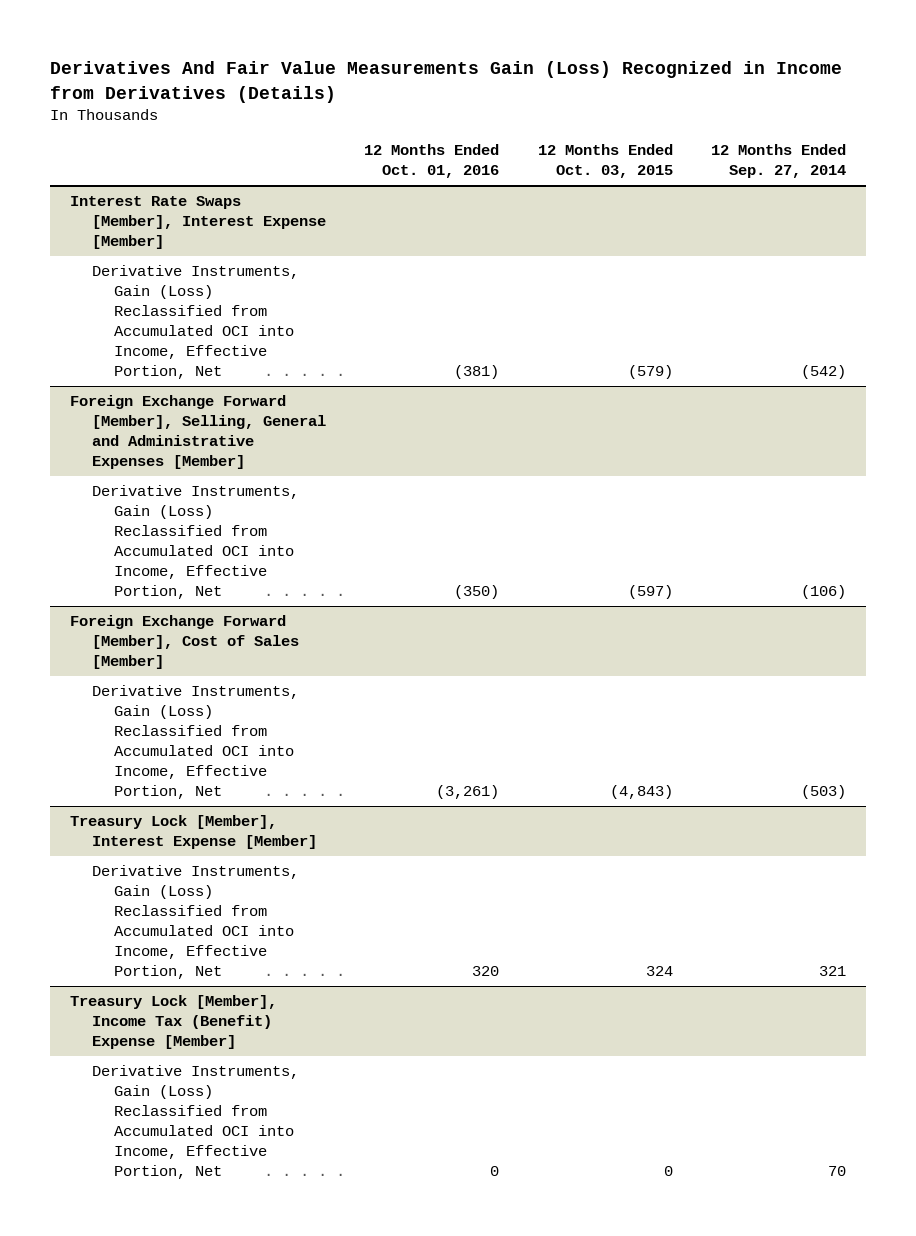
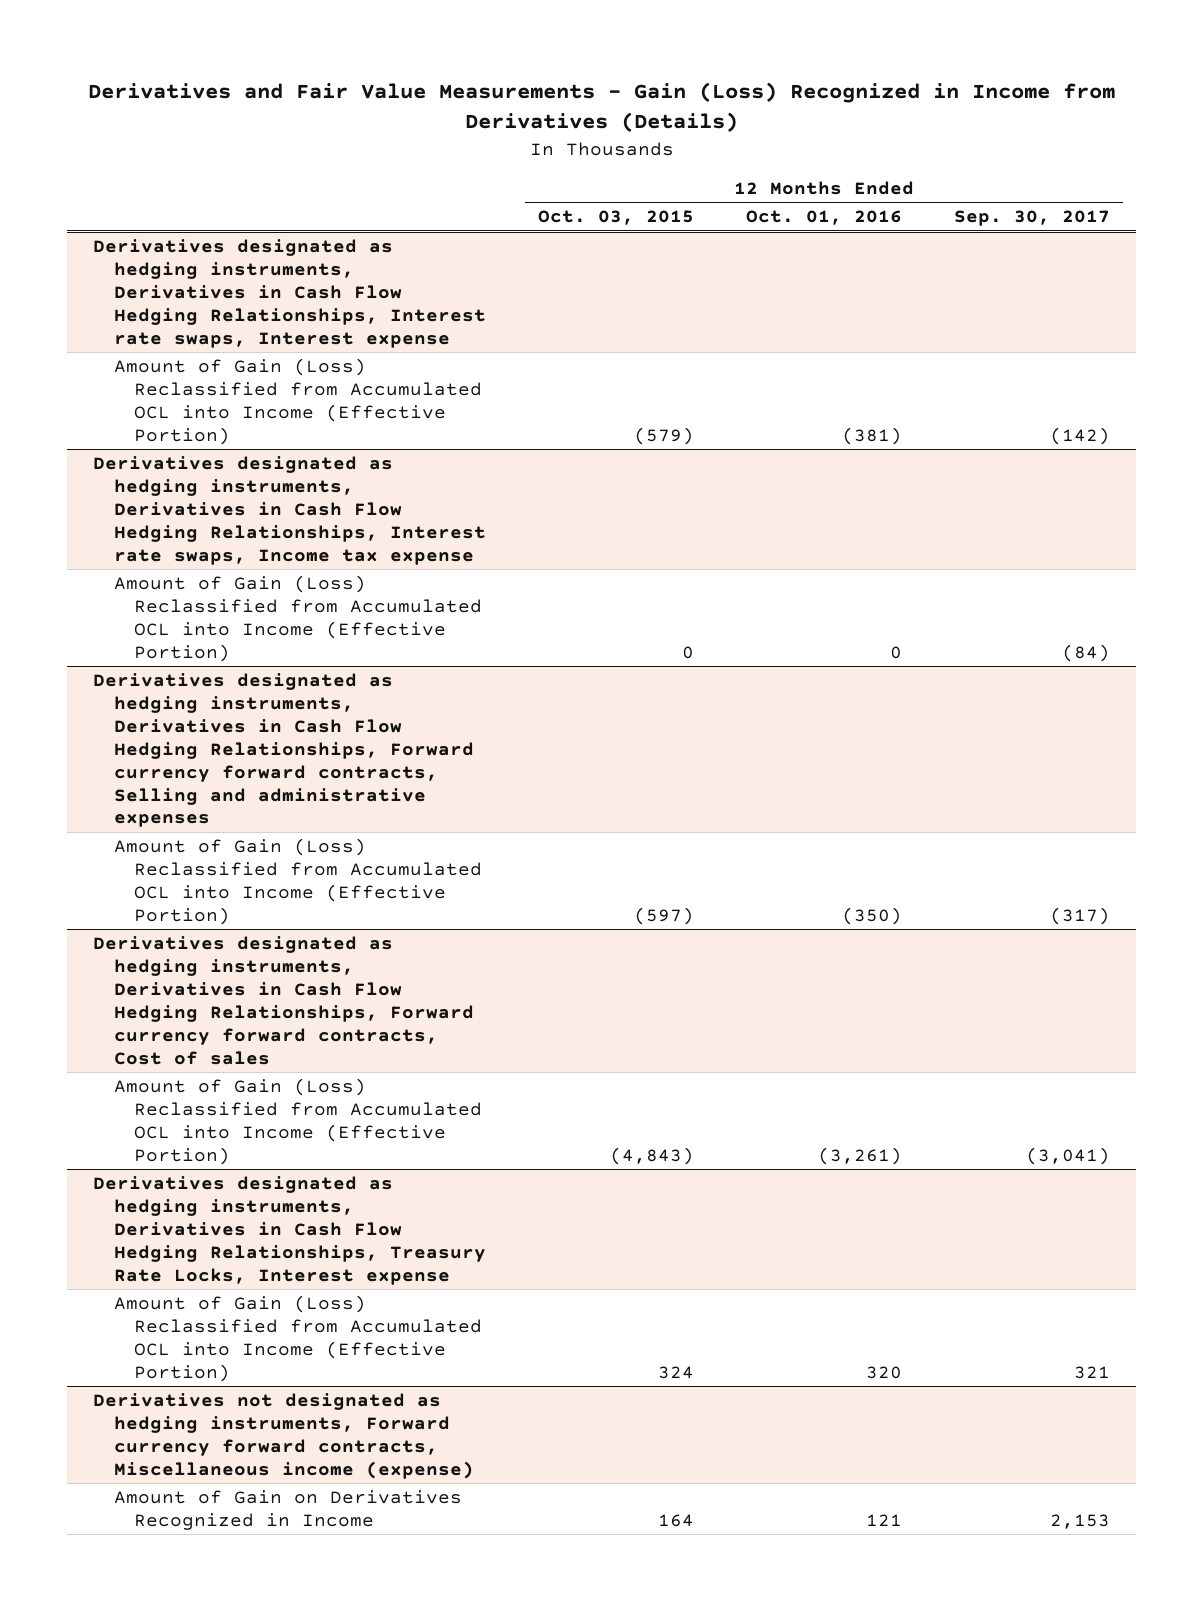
- Derivatives And Fair Value Measurements Gain (Loss) Recognized in Income from Derivatives (Details)
+ Derivatives and Fair Value Measurements - Gain (Loss) Recognized in Income from Derivatives (Details)
- | 12 Months Ended Oct. 01, 2016 | 12 Months Ended Oct. 03, 2015 | 12 Months Ended Sep. 27, 2014
+ | 12 Months Ended Oct. 03, 2015 | 12 Months Ended Oct. 01, 2016 | 12 Months Ended Sep. 30, 2017
- Interest Rate Swaps [Member], Interest Expense [Member]
- Derivative Instruments, Gain (Loss) Reclassified from Accumulated OCI into Income, Effective Portion, Net | (381) | (579) | (542)
- Foreign Exchange Forward [Member], Selling, General and Administrative Expenses [Member]
- Derivative Instruments, Gain (Loss) Reclassified from Accumulated OCI into Income, Effective Portion, Net | (350) | (597) | (106)
- Foreign Exchange Forward [Member], Cost of Sales [Member]
- Derivative Instruments, Gain (Loss) Reclassified from Accumulated OCI into Income, Effective Portion, Net | (3,261) | (4,843) | (503)
- Treasury Lock [Member], Interest Expense [Member]
- Derivative Instruments, Gain (Loss) Reclassified from Accumulated OCI into Income, Effective Portion, Net | 320 | 324 | 321
- Treasury Lock [Member], Income Tax (Benefit) Expense [Member]
- Derivative Instruments, Gain (Loss) Reclassified from Accumulated OCI into Income, Effective Portion, Net | 0 | 0 | 70
+ Derivatives designated as hedging instruments, Derivatives in Cash Flow Hedging Relationships, Interest rate swaps, Interest expense
+ Amount of Gain (Loss) Reclassified from Accumulated OCL into Income (Effective Portion) | (579) | (381) | (142)
+ Derivatives designated as hedging instruments, Derivatives in Cash Flow Hedging Relationships, Interest rate swaps, Income tax expense
+ Amount of Gain (Loss) Reclassified from Accumulated OCL into Income (Effective Portion) | 0 | 0 | (84)
+ Derivatives designated as hedging instruments, Derivatives in Cash Flow Hedging Relationships, Forward currency forward contracts, Selling and administrative expenses
+ Amount of Gain (Loss) Reclassified from Accumulated OCL into Income (Effective Portion) | (597) | (350) | (317)
+ Derivatives designated as hedging instruments, Derivatives in Cash Flow Hedging Relationships, Forward currency forward contracts, Cost of sales
+ Amount of Gain (Loss) Reclassified from Accumulated OCL into Income (Effective Portion) | (4,843) | (3,261) | (3,041)
+ Derivatives designated as hedging instruments, Derivatives in Cash Flow Hedging Relationships, Treasury Rate Locks, Interest expense
+ Amount of Gain (Loss) Reclassified from Accumulated OCL into Income (Effective Portion) | 324 | 320 | 321
+ Derivatives not designated as hedging instruments, Forward currency forward contracts, Miscellaneous income (expense)
+ Amount of Gain on Derivatives Recognized in Income | 164 | 121 | 2,153

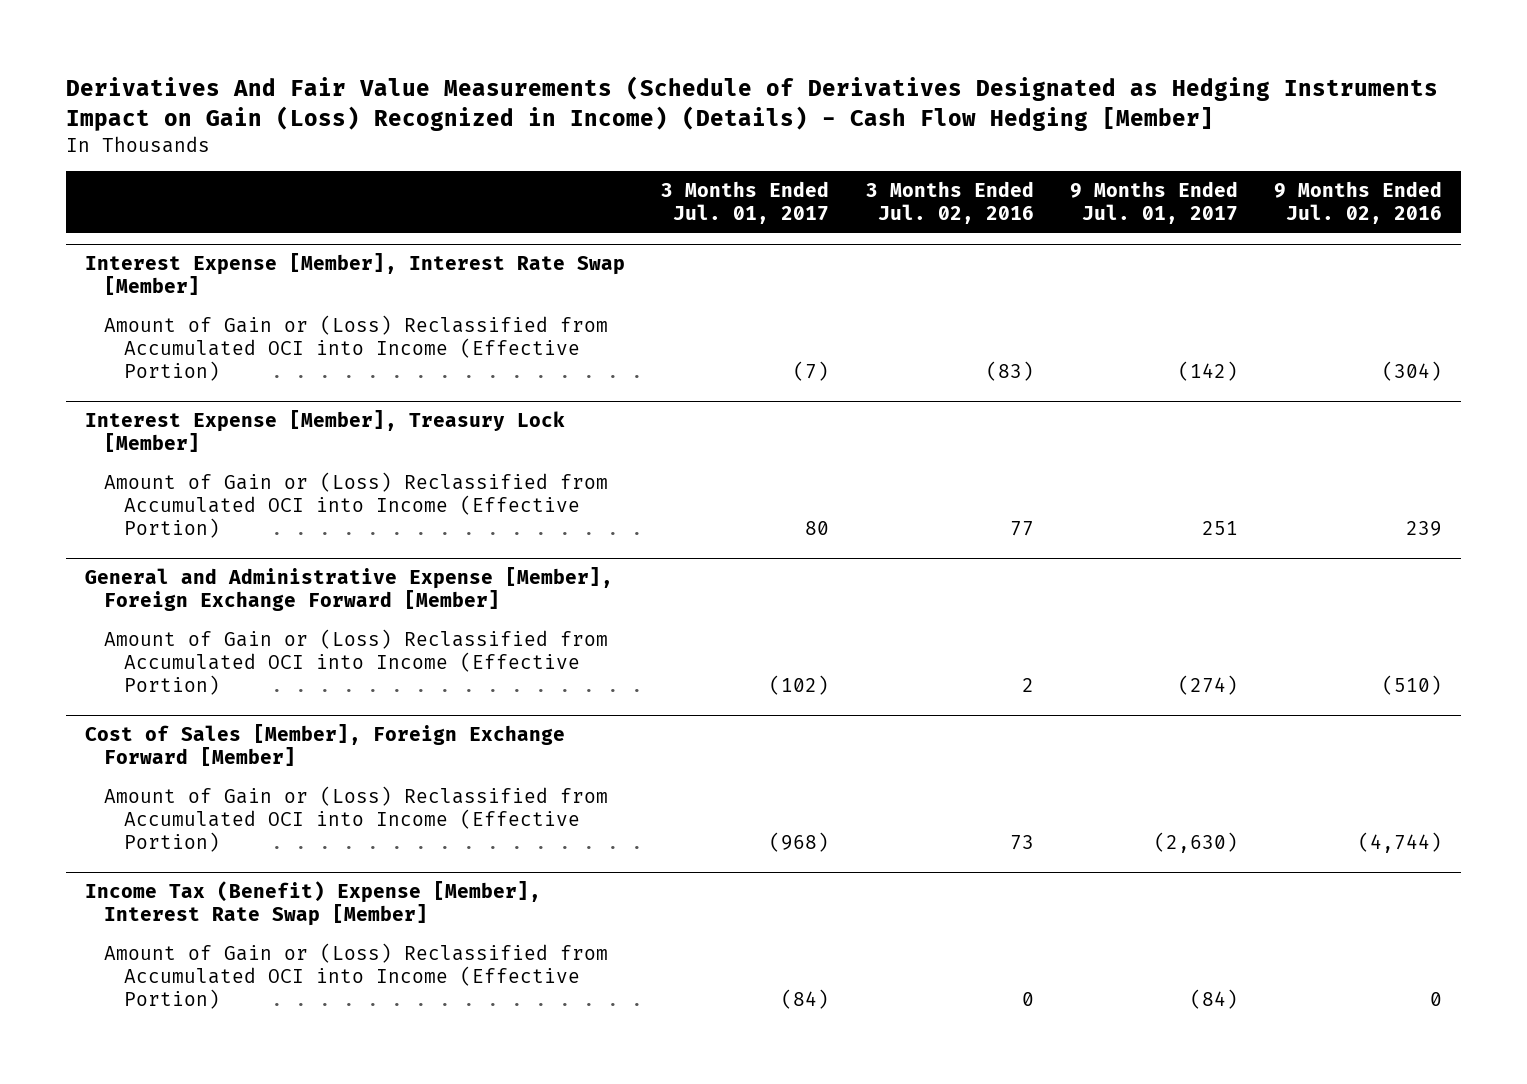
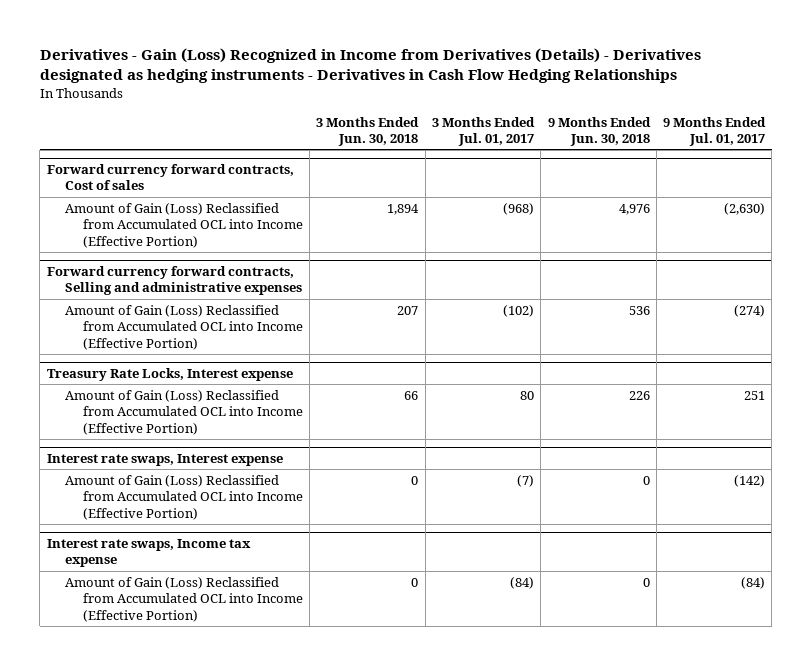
- Derivatives And Fair Value Measurements (Schedule of Derivatives Designated as Hedging Instruments Impact on Gain (Loss) Recognized in Income) (Details) - Cash Flow Hedging [Member]
+ Derivatives - Gain (Loss) Recognized in Income from Derivatives (Details) - Derivatives designated as hedging instruments - Derivatives in Cash Flow Hedging Relationships
- | 3 Months Ended Jul. 01, 2017 | 3 Months Ended Jul. 02, 2016 | 9 Months Ended Jul. 01, 2017 | 9 Months Ended Jul. 02, 2016
+ | 3 Months Ended Jun. 30, 2018 | 3 Months Ended Jul. 01, 2017 | 9 Months Ended Jun. 30, 2018 | 9 Months Ended Jul. 01, 2017
- Interest Expense [Member], Interest Rate Swap [Member]
- Amount of Gain or (Loss) Reclassified from Accumulated OCI into Income (Effective Portion) | (7) | (83) | (142) | (304)
- Interest Expense [Member], Treasury Lock [Member]
- Amount of Gain or (Loss) Reclassified from Accumulated OCI into Income (Effective Portion) | 80 | 77 | 251 | 239
- General and Administrative Expense [Member], Foreign Exchange Forward [Member]
- Amount of Gain or (Loss) Reclassified from Accumulated OCI into Income (Effective Portion) | (102) | 2 | (274) | (510)
- Cost of Sales [Member], Foreign Exchange Forward [Member]
- Amount of Gain or (Loss) Reclassified from Accumulated OCI into Income (Effective Portion) | (968) | 73 | (2,630) | (4,744)
- Income Tax (Benefit) Expense [Member], Interest Rate Swap [Member]
- Amount of Gain or (Loss) Reclassified from Accumulated OCI into Income (Effective Portion) | (84) | 0 | (84) | 0
+ Forward currency forward contracts, Cost of sales
+ Amount of Gain (Loss) Reclassified from Accumulated OCL into Income (Effective Portion) | 1,894 | (968) | 4,976 | (2,630)
+ Forward currency forward contracts, Selling and administrative expenses
+ Amount of Gain (Loss) Reclassified from Accumulated OCL into Income (Effective Portion) | 207 | (102) | 536 | (274)
+ Treasury Rate Locks, Interest expense
+ Amount of Gain (Loss) Reclassified from Accumulated OCL into Income (Effective Portion) | 66 | 80 | 226 | 251
+ Interest rate swaps, Interest expense
+ Amount of Gain (Loss) Reclassified from Accumulated OCL into Income (Effective Portion) | 0 | (7) | 0 | (142)
+ Interest rate swaps, Income tax expense
+ Amount of Gain (Loss) Reclassified from Accumulated OCL into Income (Effective Portion) | 0 | (84) | 0 | (84)

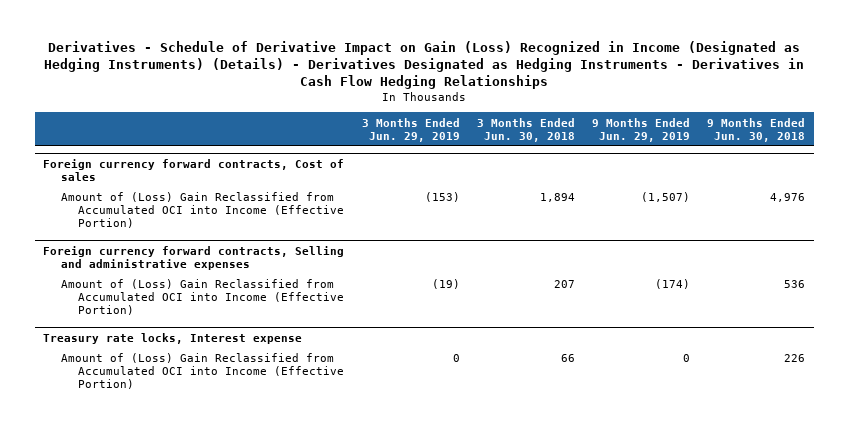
- Derivatives - Gain (Loss) Recognized in Income from Derivatives (Details) - Derivatives designated as hedging instruments - Derivatives in Cash Flow Hedging Relationships
+ Derivatives - Schedule of Derivative Impact on Gain (Loss) Recognized in Income (Designated as Hedging Instruments) (Details) - Derivatives Designated as Hedging Instruments - Derivatives in Cash Flow Hedging Relationships
- | 3 Months Ended Jun. 30, 2018 | 3 Months Ended Jul. 01, 2017 | 9 Months Ended Jun. 30, 2018 | 9 Months Ended Jul. 01, 2017
+ | 3 Months Ended Jun. 29, 2019 | 3 Months Ended Jun. 30, 2018 | 9 Months Ended Jun. 29, 2019 | 9 Months Ended Jun. 30, 2018
- Forward currency forward contracts, Cost of sales
- Amount of Gain (Loss) Reclassified from Accumulated OCL into Income (Effective Portion) | 1,894 | (968) | 4,976 | (2,630)
- Forward currency forward contracts, Selling and administrative expenses
- Amount of Gain (Loss) Reclassified from Accumulated OCL into Income (Effective Portion) | 207 | (102) | 536 | (274)
- Treasury Rate Locks, Interest expense
- Amount of Gain (Loss) Reclassified from Accumulated OCL into Income (Effective Portion) | 66 | 80 | 226 | 251
- Interest rate swaps, Interest expense
- Amount of Gain (Loss) Reclassified from Accumulated OCL into Income (Effective Portion) | 0 | (7) | 0 | (142)
- Interest rate swaps, Income tax expense
- Amount of Gain (Loss) Reclassified from Accumulated OCL into Income (Effective Portion) | 0 | (84) | 0 | (84)
+ Foreign currency forward contracts, Cost of sales
+ Amount of (Loss) Gain Reclassified from Accumulated OCI into Income (Effective Portion) | (153) | 1,894 | (1,507) | 4,976
+ Foreign currency forward contracts, Selling and administrative expenses
+ Amount of (Loss) Gain Reclassified from Accumulated OCI into Income (Effective Portion) | (19) | 207 | (174) | 536
+ Treasury rate locks, Interest expense
+ Amount of (Loss) Gain Reclassified from Accumulated OCI into Income (Effective Portion) | 0 | 66 | 0 | 226

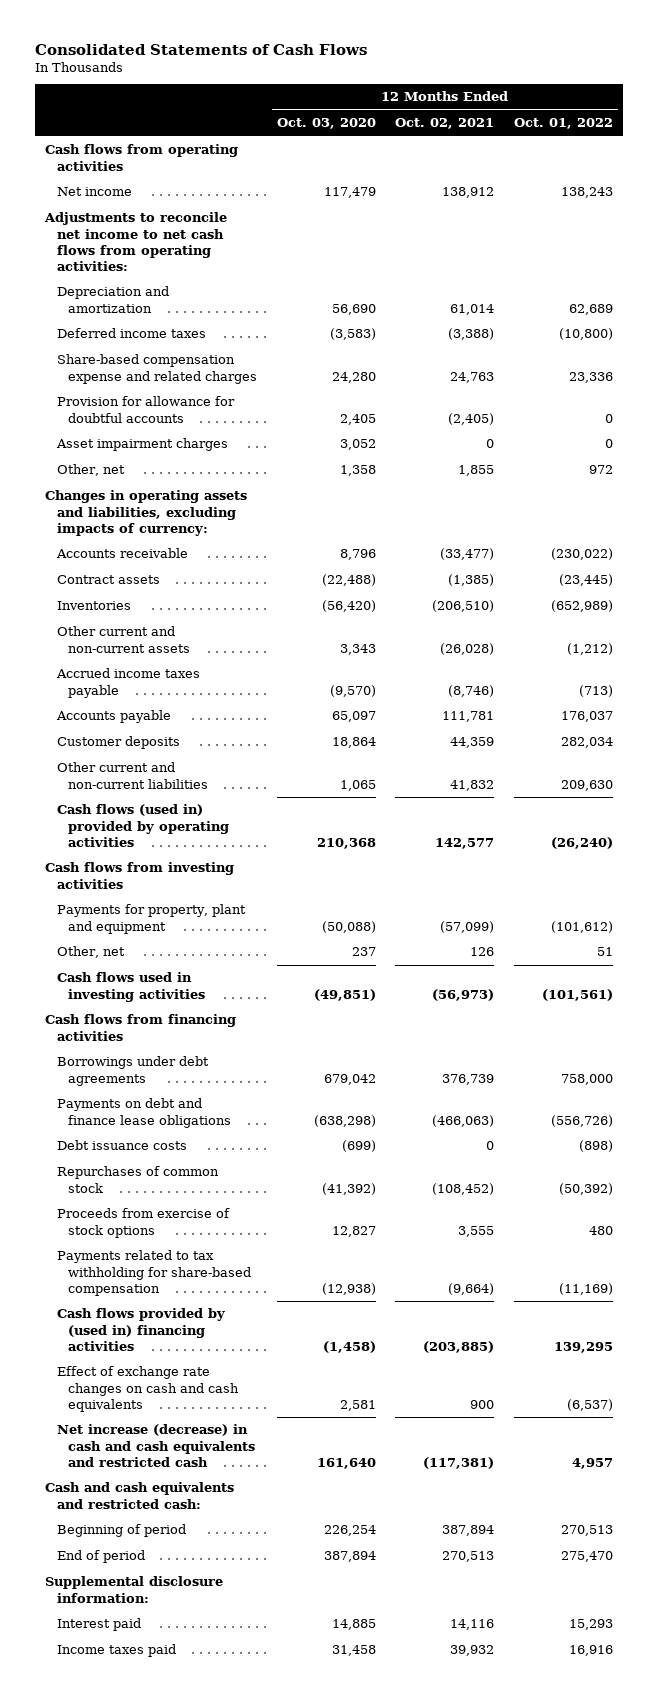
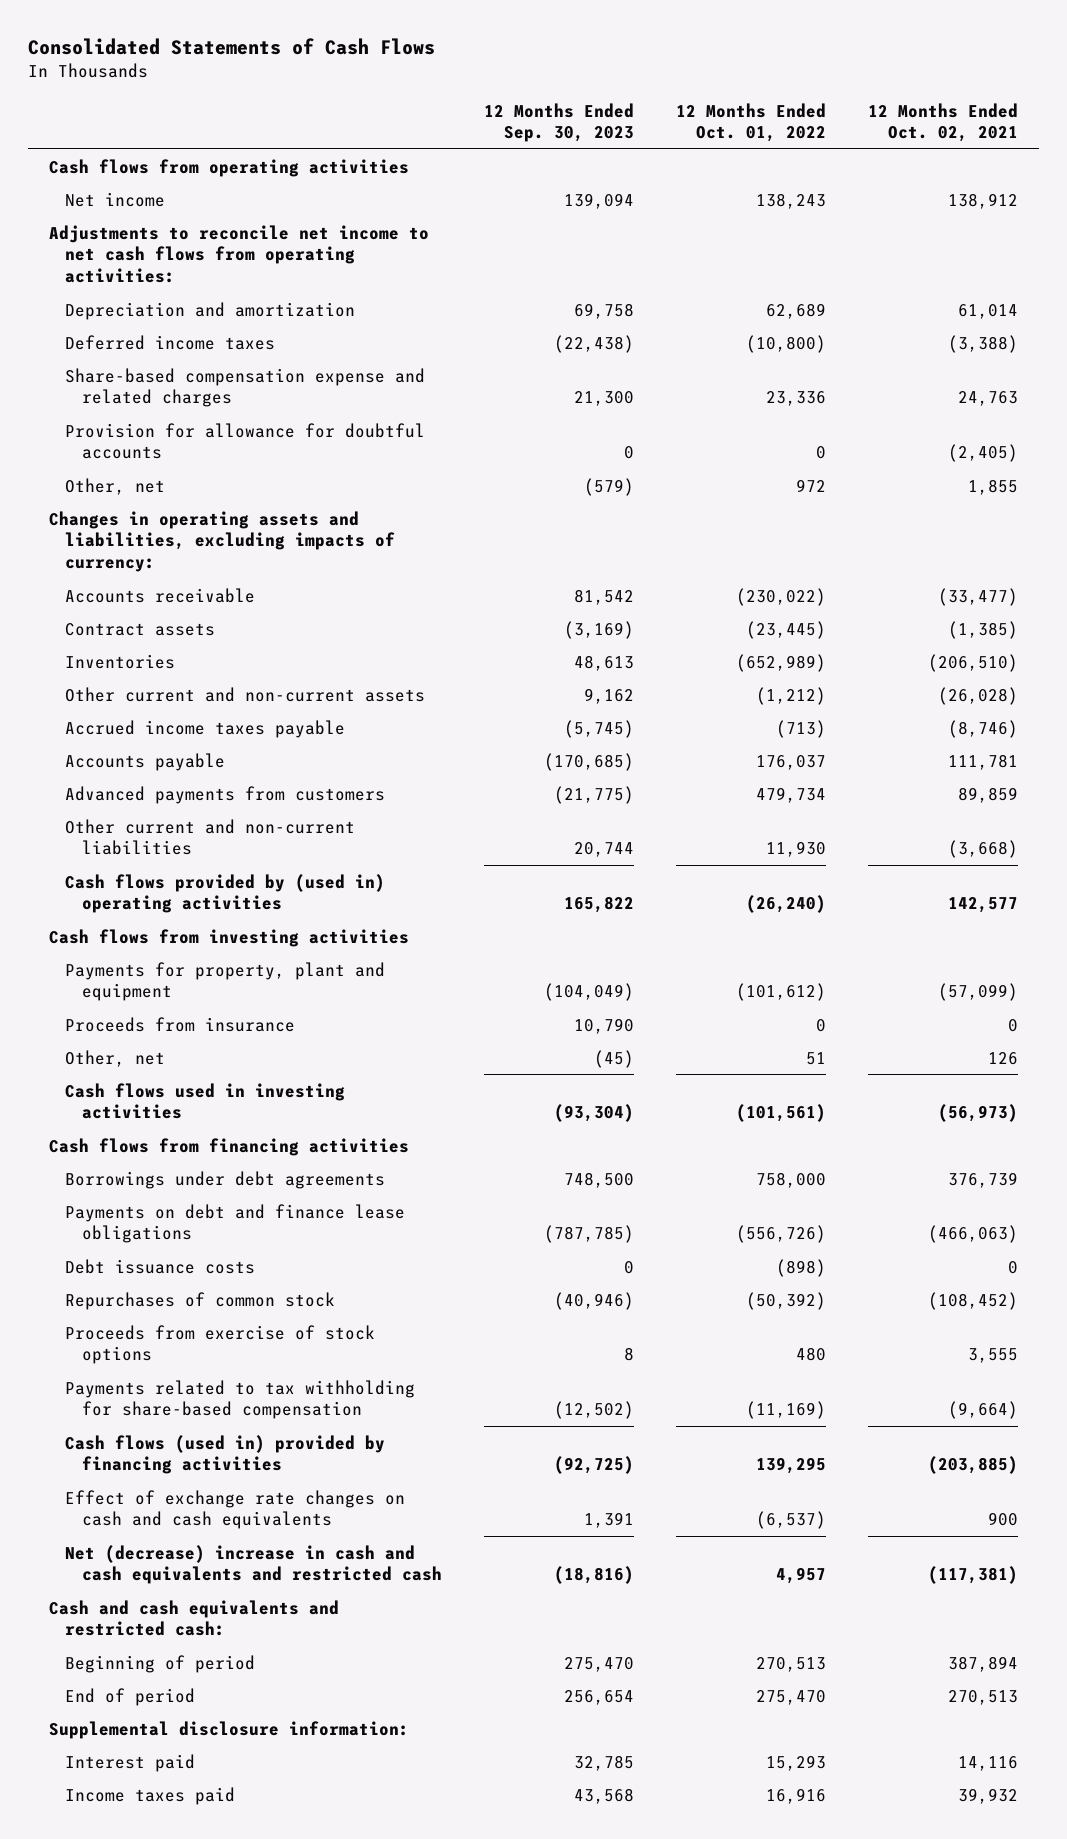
- | 12 Months Ended Oct. 03, 2020 | 12 Months Ended Oct. 02, 2021 | 12 Months Ended Oct. 01, 2022
+ | 12 Months Ended Sep. 30, 2023 | 12 Months Ended Oct. 01, 2022 | 12 Months Ended Oct. 02, 2021
- Asset impairment charges | 3,052 | 0 | 0
- Customer deposits | 18,864 | 44,359 | 282,034
- Other current and non-current liabilities | 1,065 | 41,832 | 209,630
- Cash flows (used in) provided by operating activities | 210,368 | 142,577 | (26,240)
+ Advanced payments from customers | (21,775) | 479,734 | 89,859
+ Other current and non-current liabilities | 20,744 | 11,930 | (3,668)
+ Cash flows provided by (used in) operating activities | 165,822 | (26,240) | 142,577
+ Proceeds from insurance | 10,790 | 0 | 0
- Cash flows provided by (used in) financing activities | (1,458) | (203,885) | 139,295
+ Cash flows (used in) provided by financing activities | (92,725) | 139,295 | (203,885)
- Net increase (decrease) in cash and cash equivalents and restricted cash | 161,640 | (117,381) | 4,957
+ Net (decrease) increase in cash and cash equivalents and restricted cash | (18,816) | 4,957 | (117,381)

